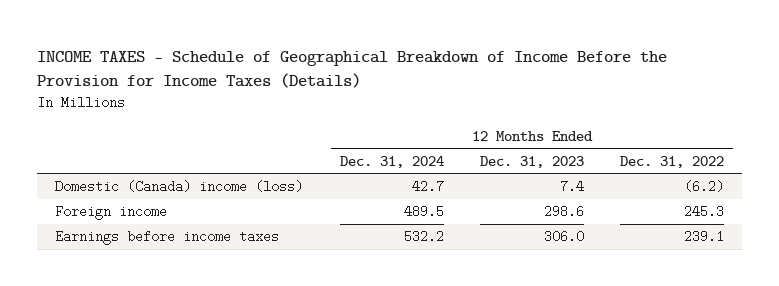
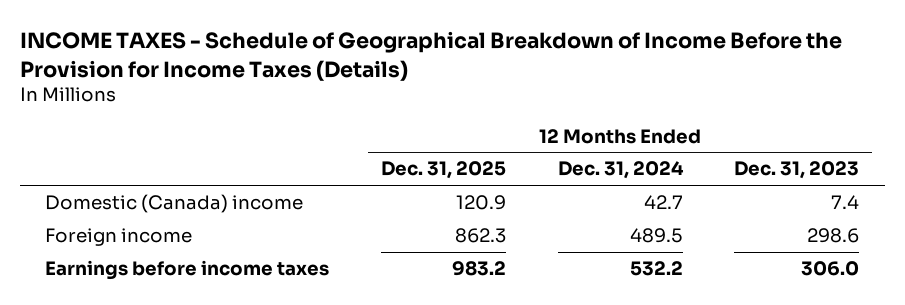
- | 12 Months Ended Dec. 31, 2024 | 12 Months Ended Dec. 31, 2023 | 12 Months Ended Dec. 31, 2022
+ | 12 Months Ended Dec. 31, 2025 | 12 Months Ended Dec. 31, 2024 | 12 Months Ended Dec. 31, 2023
- Domestic (Canada) income (loss) | 42.7 | 7.4 | (6.2)
+ Domestic (Canada) income | 120.9 | 42.7 | 7.4

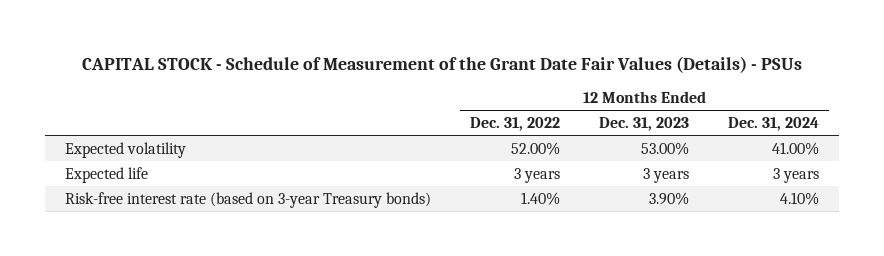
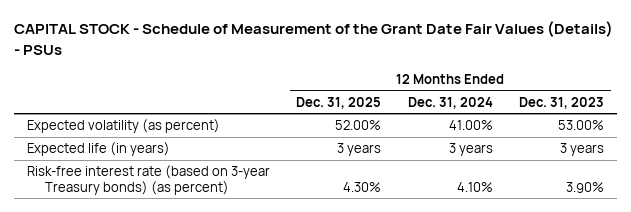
- | 12 Months Ended Dec. 31, 2022 | 12 Months Ended Dec. 31, 2023 | 12 Months Ended Dec. 31, 2024
+ | 12 Months Ended Dec. 31, 2025 | 12 Months Ended Dec. 31, 2024 | 12 Months Ended Dec. 31, 2023
- Expected volatility | 52.00% | 53.00% | 41.00%
- Expected life | 3 years | 3 years | 3 years
- Risk-free interest rate (based on 3-year Treasury bonds) | 1.40% | 3.90% | 4.10%
+ Expected volatility (as percent) | 52.00% | 41.00% | 53.00%
+ Expected life (in years) | 3 years | 3 years | 3 years
+ Risk-free interest rate (based on 3-year Treasury bonds) (as percent) | 4.30% | 4.10% | 3.90%

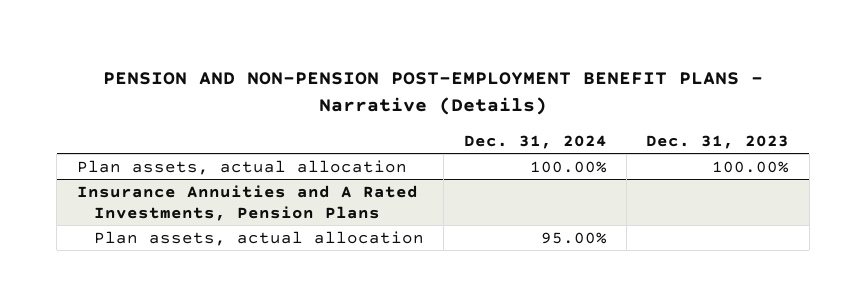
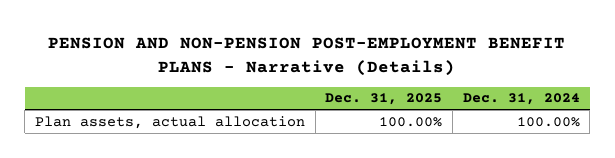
- | Dec. 31, 2024 | Dec. 31, 2023
+ | Dec. 31, 2025 | Dec. 31, 2024
- Insurance Annuities and A Rated Investments, Pension Plans
- Plan assets, actual allocation | 95.00% |

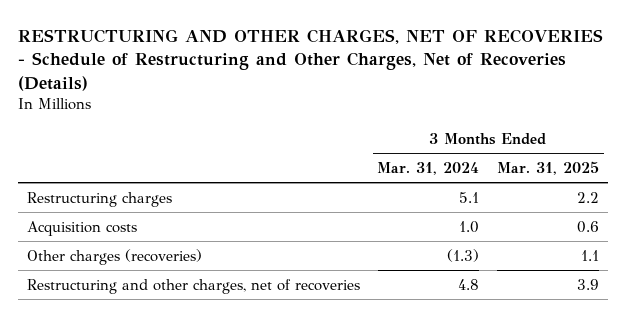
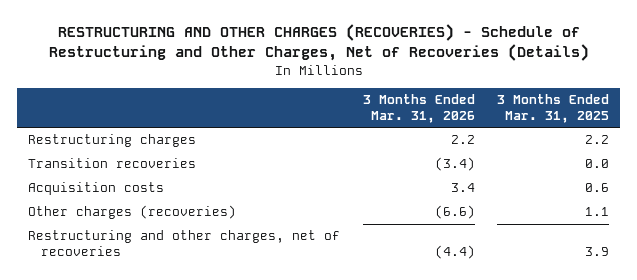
- RESTRUCTURING AND OTHER CHARGES, NET OF RECOVERIES - Schedule of Restructuring and Other Charges, Net of Recoveries (Details)
+ RESTRUCTURING AND OTHER CHARGES (RECOVERIES) - Schedule of Restructuring and Other Charges, Net of Recoveries (Details)
- | 3 Months Ended Mar. 31, 2024 | 3 Months Ended Mar. 31, 2025
+ | 3 Months Ended Mar. 31, 2026 | 3 Months Ended Mar. 31, 2025
+ Transition recoveries | (3.4) | 0.0

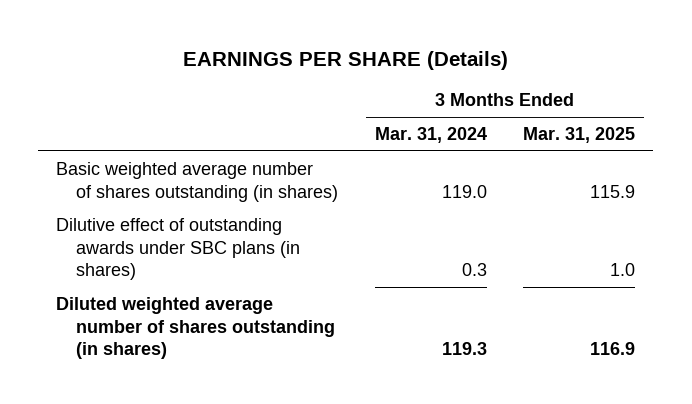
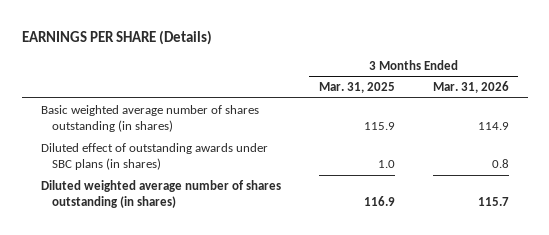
- | 3 Months Ended Mar. 31, 2024 | 3 Months Ended Mar. 31, 2025
+ | 3 Months Ended Mar. 31, 2025 | 3 Months Ended Mar. 31, 2026
- Dilutive effect of outstanding awards under SBC plans (in shares) | 0.3 | 1.0
+ Diluted effect of outstanding awards under SBC plans (in shares) | 1.0 | 0.8

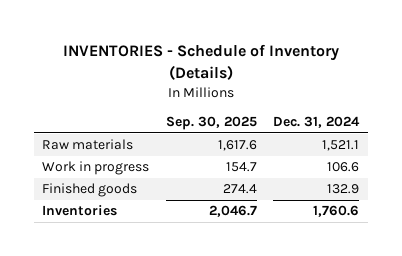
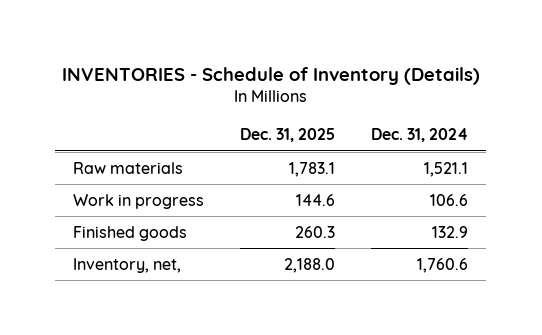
- | Sep. 30, 2025 | Dec. 31, 2024
+ | Dec. 31, 2025 | Dec. 31, 2024
- Inventories | 2,046.7 | 1,760.6
+ Inventory, net, | 2,188.0 | 1,760.6

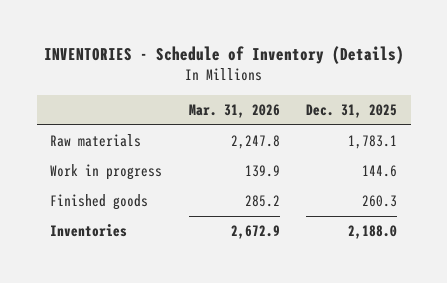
- | Dec. 31, 2025 | Dec. 31, 2024
+ | Mar. 31, 2026 | Dec. 31, 2025
- Inventory, net, | 2,188.0 | 1,760.6
+ Inventories | 2,672.9 | 2,188.0

